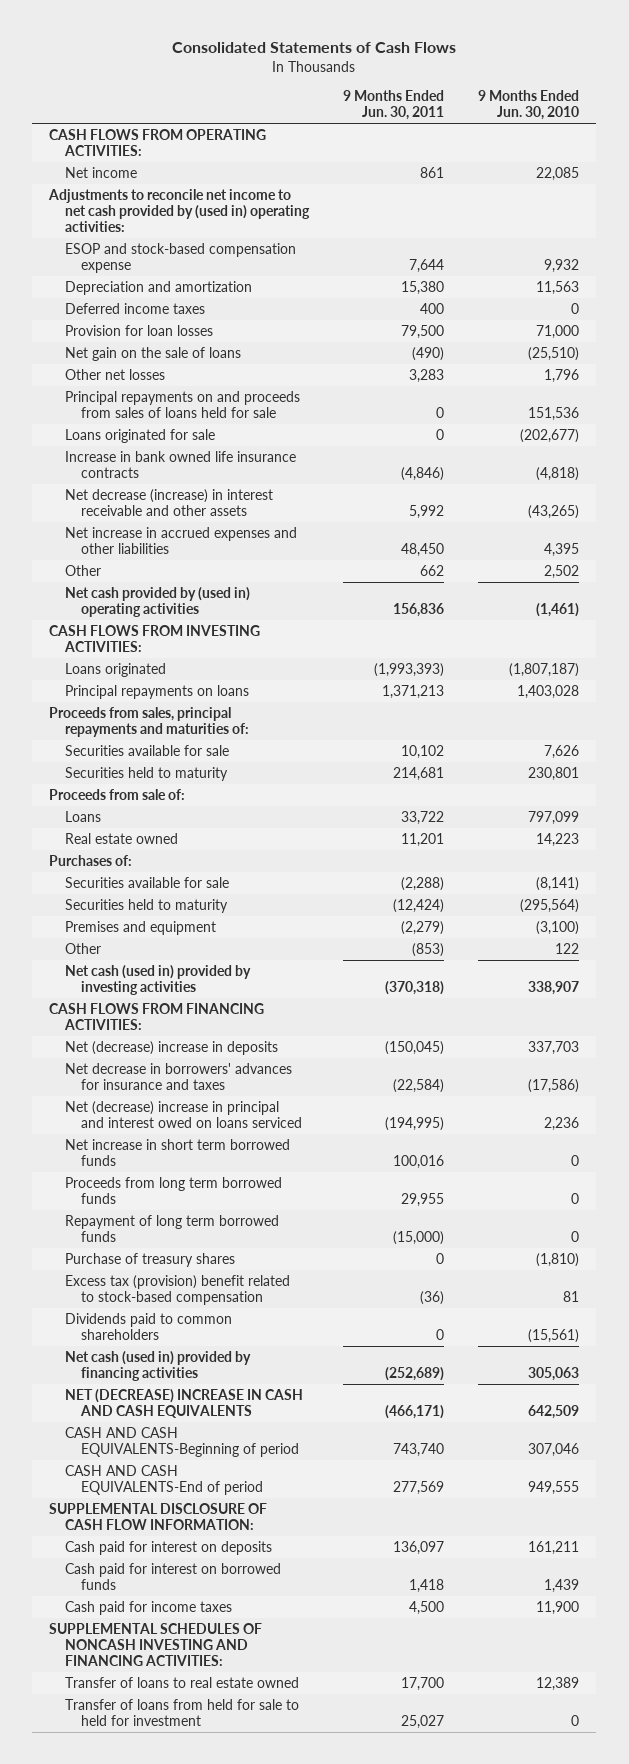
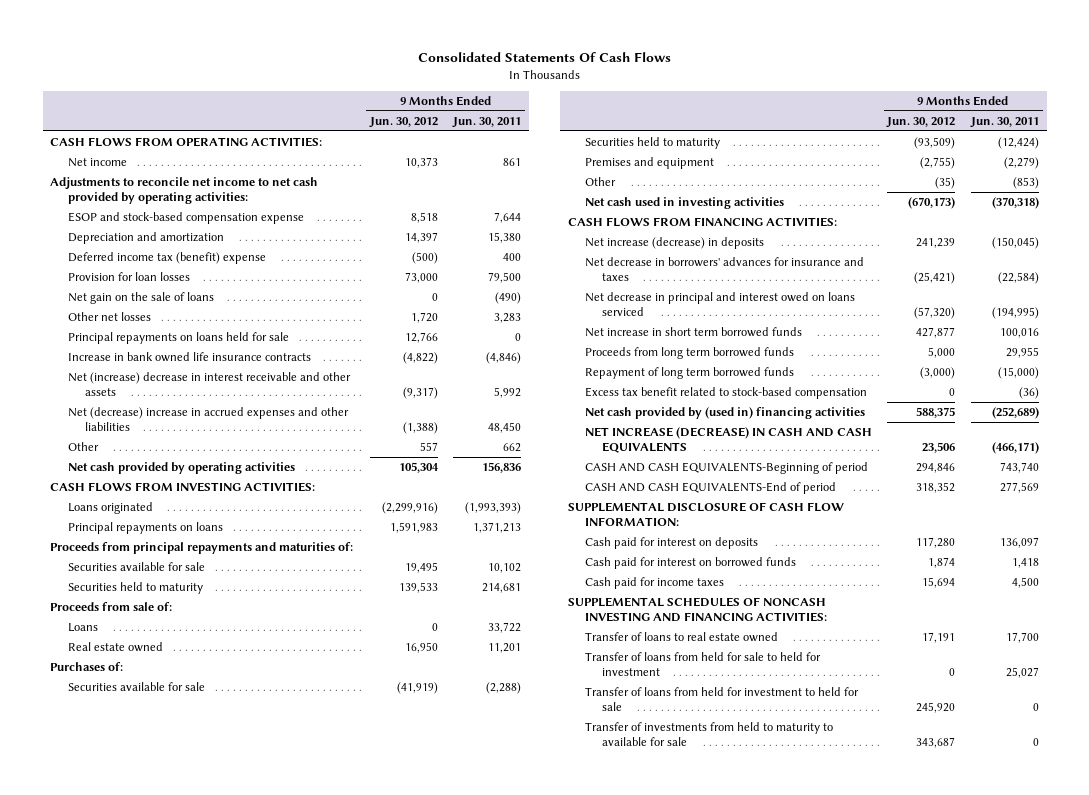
- Consolidated Statements of Cash Flows
+ Consolidated Statements Of Cash Flows
- | 9 Months Ended Jun. 30, 2011 | 9 Months Ended Jun. 30, 2010
+ | 9 Months Ended Jun. 30, 2012 | 9 Months Ended Jun. 30, 2011
- Adjustments to reconcile net income to net cash provided by (used in) operating activities:
+ Adjustments to reconcile net income to net cash provided by operating activities:
- Deferred income taxes | 400 | 0
+ Deferred income tax (benefit) expense | (500) | 400
- Principal repayments on and proceeds from sales of loans held for sale | 0 | 151,536
- Loans originated for sale | 0 | (202,677)
+ Principal repayments on loans held for sale | 12,766 | 0
- Net decrease (increase) in interest receivable and other assets | 5,992 | (43,265)
- Net increase in accrued expenses and other liabilities | 48,450 | 4,395
+ Net (increase) decrease in interest receivable and other assets | (9,317) | 5,992
+ Net (decrease) increase in accrued expenses and other liabilities | (1,388) | 48,450
- Net cash provided by (used in) operating activities | 156,836 | (1,461)
+ Net cash provided by operating activities | 105,304 | 156,836
- Proceeds from sales, principal repayments and maturities of:
+ Proceeds from principal repayments and maturities of:
- Net cash (used in) provided by investing activities | (370,318) | 338,907
+ Net cash used in investing activities | (670,173) | (370,318)
- Net (decrease) increase in deposits | (150,045) | 337,703
+ Net increase (decrease) in deposits | 241,239 | (150,045)
- Net (decrease) increase in principal and interest owed on loans serviced | (194,995) | 2,236
+ Net decrease in principal and interest owed on loans serviced | (57,320) | (194,995)
- Purchase of treasury shares | 0 | (1,810)
- Excess tax (provision) benefit related to stock-based compensation | (36) | 81
- Dividends paid to common shareholders | 0 | (15,561)
- Net cash (used in) provided by financing activities | (252,689) | 305,063
- NET (DECREASE) INCREASE IN CASH AND CASH EQUIVALENTS | (466,171) | 642,509
+ Excess tax benefit related to stock-based compensation | 0 | (36)
+ Net cash provided by (used in) financing activities | 588,375 | (252,689)
+ NET INCREASE (DECREASE) IN CASH AND CASH EQUIVALENTS | 23,506 | (466,171)
+ Transfer of loans from held for investment to held for sale | 245,920 | 0
+ Transfer of investments from held to maturity to available for sale | 343,687 | 0

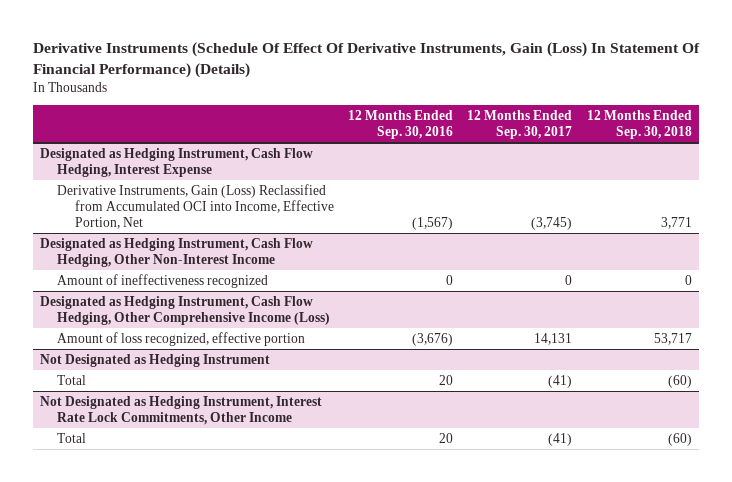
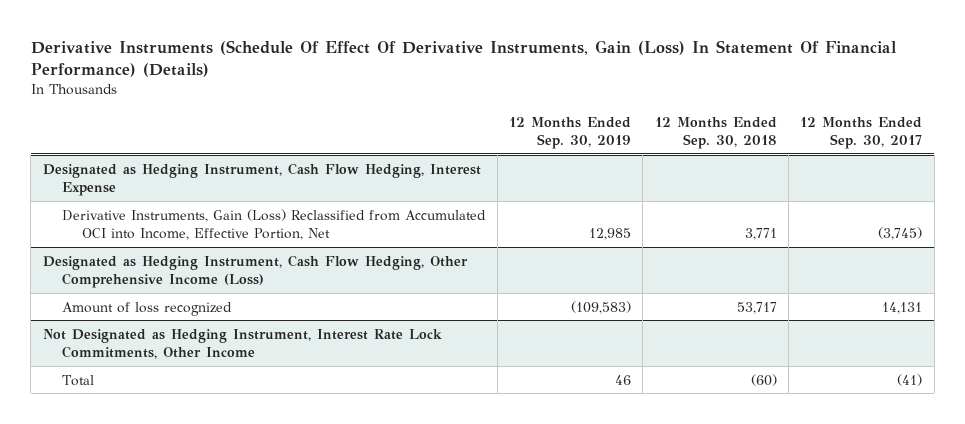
- | 12 Months Ended Sep. 30, 2016 | 12 Months Ended Sep. 30, 2017 | 12 Months Ended Sep. 30, 2018
+ | 12 Months Ended Sep. 30, 2019 | 12 Months Ended Sep. 30, 2018 | 12 Months Ended Sep. 30, 2017
- Designated as Hedging Instrument, Cash Flow Hedging, Other Non-Interest Income
- Amount of ineffectiveness recognized | 0 | 0 | 0
@ Designated as Hedging Instrument, Cash Flow Hedging, Other Comprehensive Income (Loss)
- Amount of loss recognized, effective portion | (3,676) | 14,131 | 53,717
- Not Designated as Hedging Instrument
- Total | 20 | (41) | (60)
@ Designated as Hedging Instrument, Cash Flow Hedging, Other Comprehensive Income (Loss)
+ Amount of loss recognized | (109,583) | 53,717 | 14,131

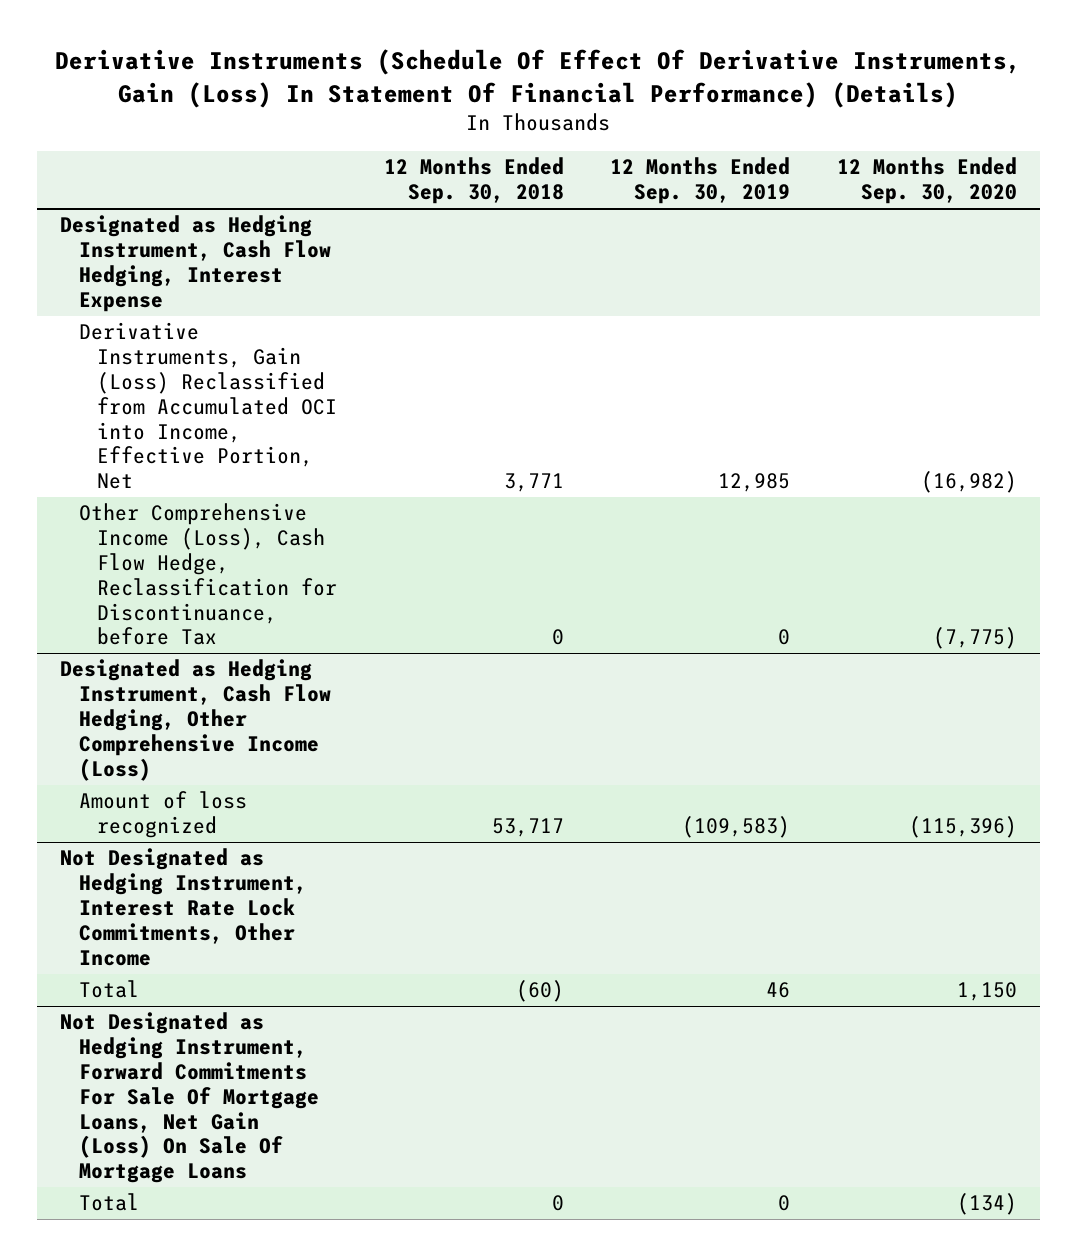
- | 12 Months Ended Sep. 30, 2019 | 12 Months Ended Sep. 30, 2018 | 12 Months Ended Sep. 30, 2017
+ | 12 Months Ended Sep. 30, 2018 | 12 Months Ended Sep. 30, 2019 | 12 Months Ended Sep. 30, 2020
@ Designated as Hedging Instrument, Cash Flow Hedging, Interest Expense
+ Other Comprehensive Income (Loss), Cash Flow Hedge, Reclassification for Discontinuance, before Tax | 0 | 0 | (7,775)
+ Not Designated as Hedging Instrument, Forward Commitments For Sale Of Mortgage Loans, Net Gain (Loss) On Sale Of Mortgage Loans
+ Total | 0 | 0 | (134)

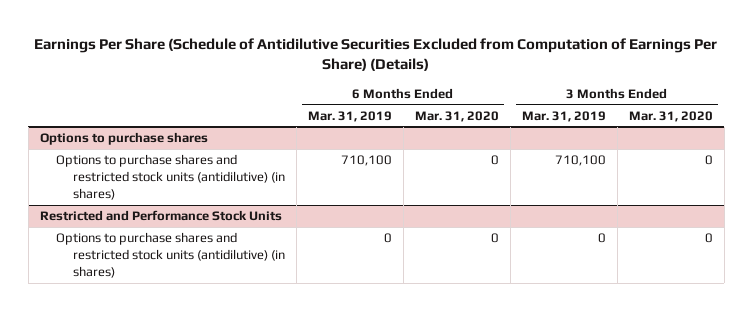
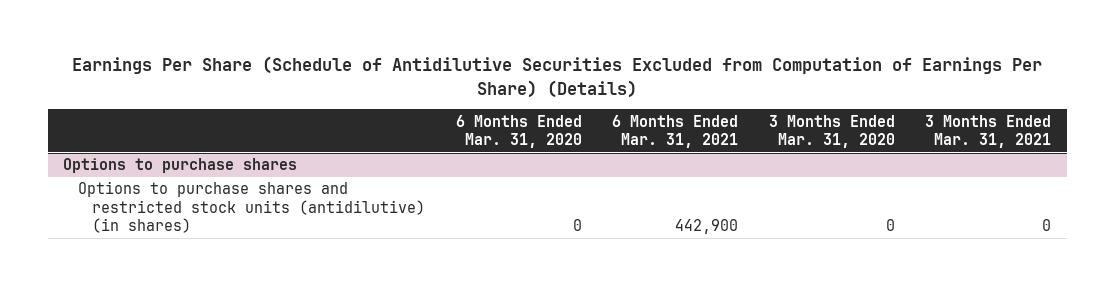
- | 6 Months Ended Mar. 31, 2019 | 6 Months Ended Mar. 31, 2020 | 3 Months Ended Mar. 31, 2019 | 3 Months Ended Mar. 31, 2020
+ | 6 Months Ended Mar. 31, 2020 | 6 Months Ended Mar. 31, 2021 | 3 Months Ended Mar. 31, 2020 | 3 Months Ended Mar. 31, 2021
- Restricted and Performance Stock Units
- Options to purchase shares and restricted stock units (antidilutive) (in shares) | 0 | 0 | 0 | 0

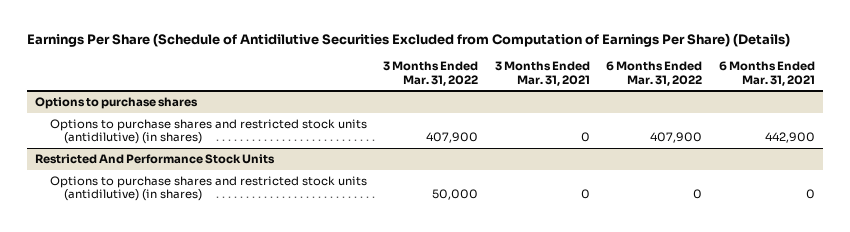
- | 6 Months Ended Mar. 31, 2020 | 6 Months Ended Mar. 31, 2021 | 3 Months Ended Mar. 31, 2020 | 3 Months Ended Mar. 31, 2021
+ | 3 Months Ended Mar. 31, 2022 | 3 Months Ended Mar. 31, 2021 | 6 Months Ended Mar. 31, 2022 | 6 Months Ended Mar. 31, 2021
+ Restricted And Performance Stock Units
+ Options to purchase shares and restricted stock units (antidilutive) (in shares) | 50,000 | 0 | 0 | 0

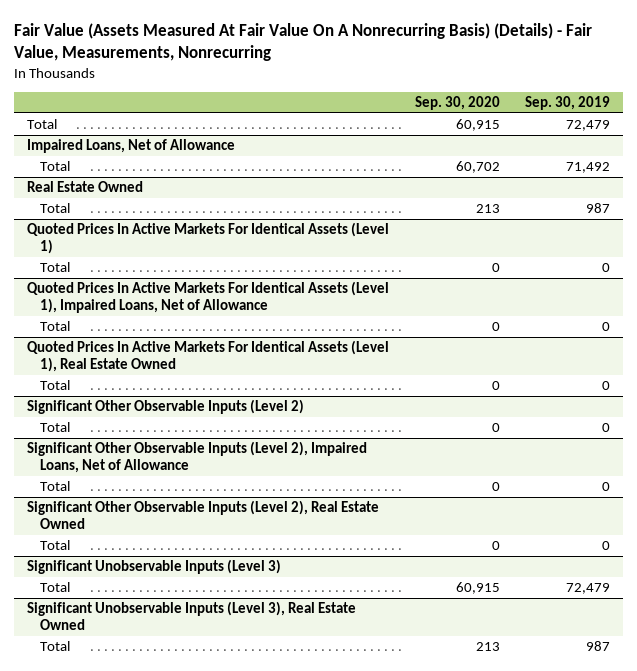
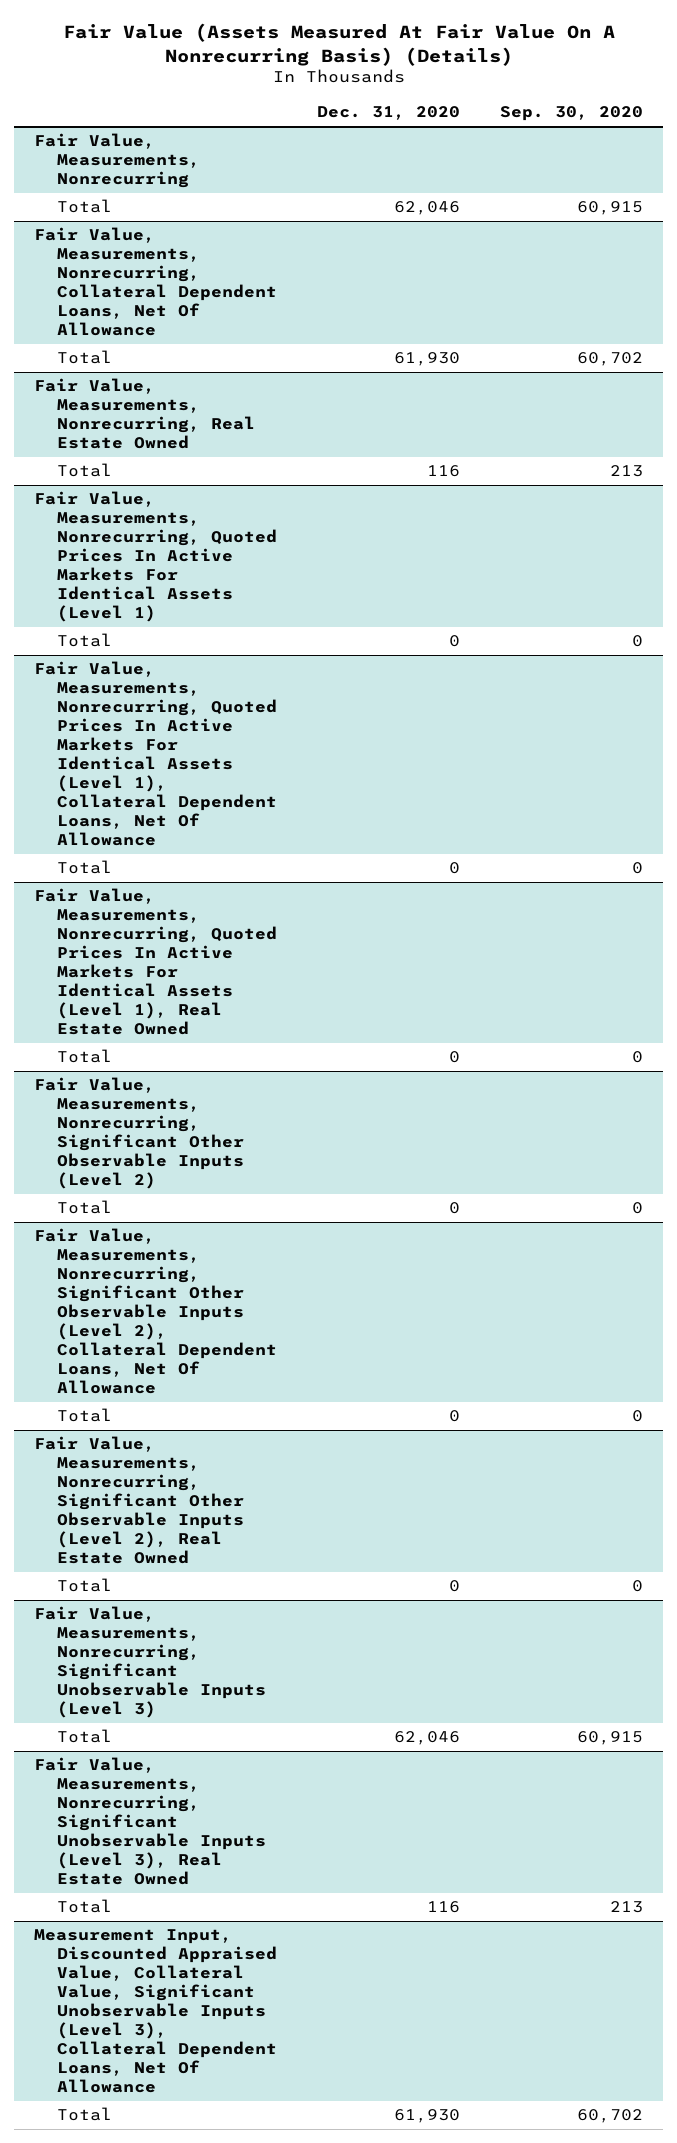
- Fair Value (Assets Measured At Fair Value On A Nonrecurring Basis) (Details) - Fair Value, Measurements, Nonrecurring
+ Fair Value (Assets Measured At Fair Value On A Nonrecurring Basis) (Details)
- | Sep. 30, 2020 | Sep. 30, 2019
+ | Dec. 31, 2020 | Sep. 30, 2020
+ Fair Value, Measurements, Nonrecurring
- Impaired Loans, Net of Allowance
+ Fair Value, Measurements, Nonrecurring, Collateral Dependent Loans, Net Of Allowance
- Real Estate Owned
+ Fair Value, Measurements, Nonrecurring, Real Estate Owned
- Quoted Prices In Active Markets For Identical Assets (Level 1)
+ Fair Value, Measurements, Nonrecurring, Quoted Prices In Active Markets For Identical Assets (Level 1)
- Quoted Prices In Active Markets For Identical Assets (Level 1), Impaired Loans, Net of Allowance
+ Fair Value, Measurements, Nonrecurring, Quoted Prices In Active Markets For Identical Assets (Level 1), Collateral Dependent Loans, Net Of Allowance
- Quoted Prices In Active Markets For Identical Assets (Level 1), Real Estate Owned
+ Fair Value, Measurements, Nonrecurring, Quoted Prices In Active Markets For Identical Assets (Level 1), Real Estate Owned
- Significant Other Observable Inputs (Level 2)
+ Fair Value, Measurements, Nonrecurring, Significant Other Observable Inputs (Level 2)
- Significant Other Observable Inputs (Level 2), Impaired Loans, Net of Allowance
+ Fair Value, Measurements, Nonrecurring, Significant Other Observable Inputs (Level 2), Collateral Dependent Loans, Net Of Allowance
- Significant Other Observable Inputs (Level 2), Real Estate Owned
+ Fair Value, Measurements, Nonrecurring, Significant Other Observable Inputs (Level 2), Real Estate Owned
- Significant Unobservable Inputs (Level 3)
+ Fair Value, Measurements, Nonrecurring, Significant Unobservable Inputs (Level 3)
- Significant Unobservable Inputs (Level 3), Real Estate Owned
+ Fair Value, Measurements, Nonrecurring, Significant Unobservable Inputs (Level 3), Real Estate Owned
+ Measurement Input, Discounted Appraised Value, Collateral Value, Significant Unobservable Inputs (Level 3), Collateral Dependent Loans, Net Of Allowance
+ Total | 61,930 | 60,702

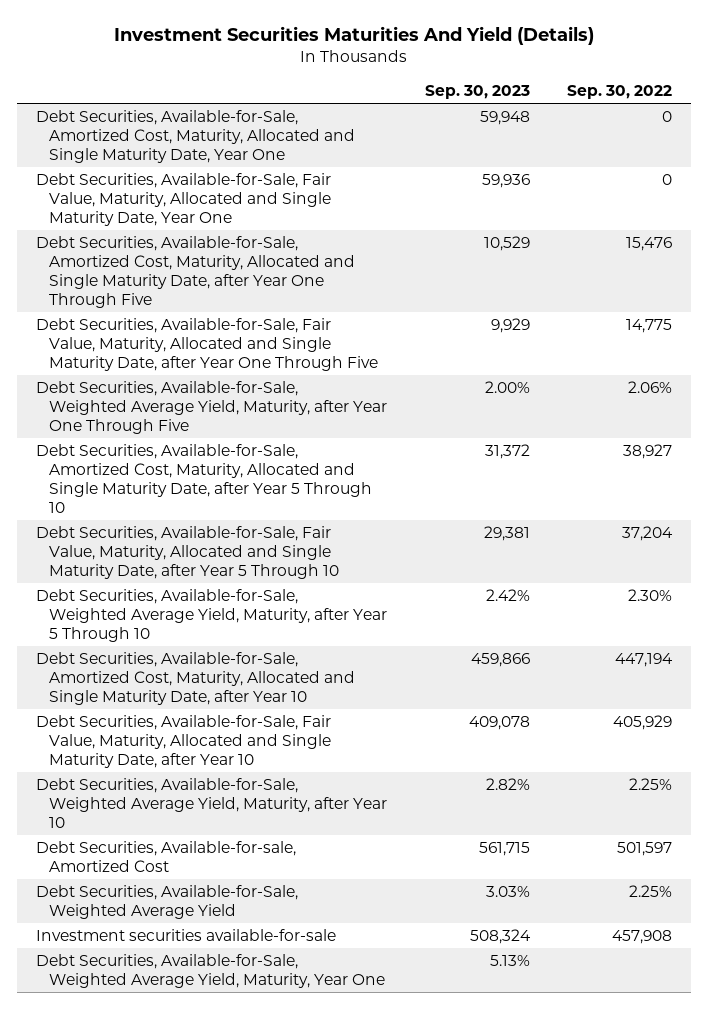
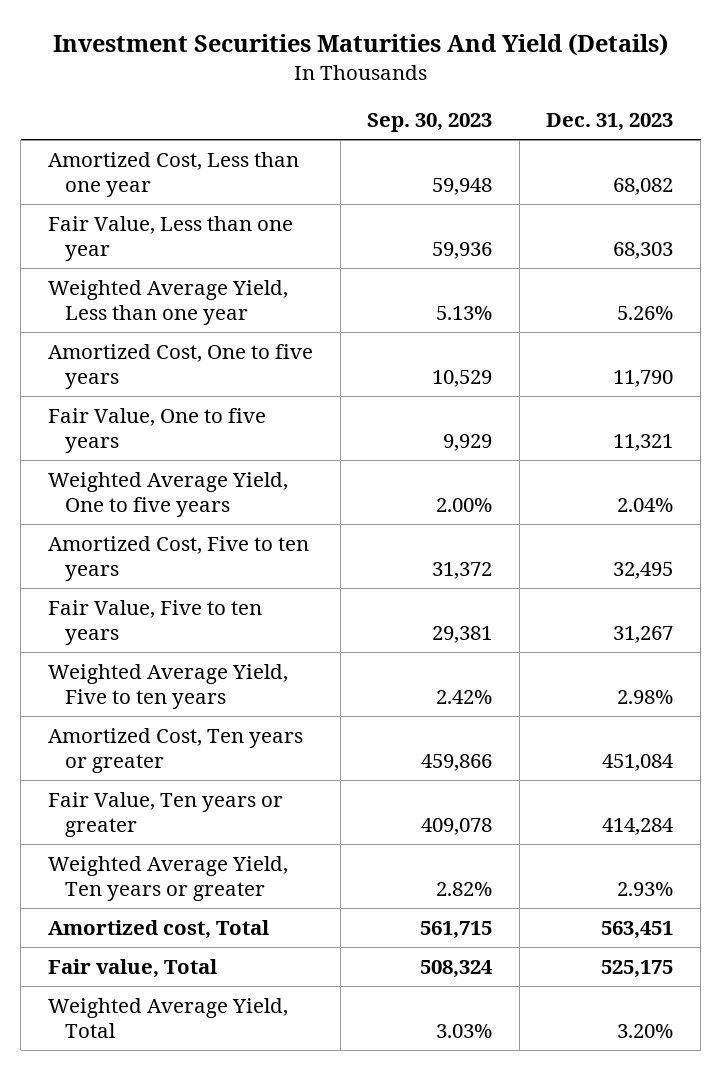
- | Sep. 30, 2023 | Sep. 30, 2022
+ | Sep. 30, 2023 | Dec. 31, 2023
- Debt Securities, Available-for-Sale, Amortized Cost, Maturity, Allocated and Single Maturity Date, Year One | 59,948 | 0
- Debt Securities, Available-for-Sale, Fair Value, Maturity, Allocated and Single Maturity Date, Year One | 59,936 | 0
- Debt Securities, Available-for-Sale, Amortized Cost, Maturity, Allocated and Single Maturity Date, after Year One Through Five | 10,529 | 15,476
- Debt Securities, Available-for-Sale, Fair Value, Maturity, Allocated and Single Maturity Date, after Year One Through Five | 9,929 | 14,775
- Debt Securities, Available-for-Sale, Weighted Average Yield, Maturity, after Year One Through Five | 2.00% | 2.06%
- Debt Securities, Available-for-Sale, Amortized Cost, Maturity, Allocated and Single Maturity Date, after Year 5 Through 10 | 31,372 | 38,927
- Debt Securities, Available-for-Sale, Fair Value, Maturity, Allocated and Single Maturity Date, after Year 5 Through 10 | 29,381 | 37,204
- Debt Securities, Available-for-Sale, Weighted Average Yield, Maturity, after Year 5 Through 10 | 2.42% | 2.30%
- Debt Securities, Available-for-Sale, Amortized Cost, Maturity, Allocated and Single Maturity Date, after Year 10 | 459,866 | 447,194
- Debt Securities, Available-for-Sale, Fair Value, Maturity, Allocated and Single Maturity Date, after Year 10 | 409,078 | 405,929
- Debt Securities, Available-for-Sale, Weighted Average Yield, Maturity, after Year 10 | 2.82% | 2.25%
- Debt Securities, Available-for-sale, Amortized Cost | 561,715 | 501,597
- Debt Securities, Available-for-Sale, Weighted Average Yield | 3.03% | 2.25%
- Investment securities available-for-sale | 508,324 | 457,908
- Debt Securities, Available-for-Sale, Weighted Average Yield, Maturity, Year One | 5.13% |
+ Amortized Cost, Less than one year | 59,948 | 68,082
+ Fair Value, Less than one year | 59,936 | 68,303
+ Weighted Average Yield, Less than one year | 5.13% | 5.26%
+ Amortized Cost, One to five years | 10,529 | 11,790
+ Fair Value, One to five years | 9,929 | 11,321
+ Weighted Average Yield, One to five years | 2.00% | 2.04%
+ Amortized Cost, Five to ten years | 31,372 | 32,495
+ Fair Value, Five to ten years | 29,381 | 31,267
+ Weighted Average Yield, Five to ten years | 2.42% | 2.98%
+ Amortized Cost, Ten years or greater | 459,866 | 451,084
+ Fair Value, Ten years or greater | 409,078 | 414,284
+ Weighted Average Yield, Ten years or greater | 2.82% | 2.93%
+ Amortized cost, Total | 561,715 | 563,451
+ Fair value, Total | 508,324 | 525,175
+ Weighted Average Yield, Total | 3.03% | 3.20%

